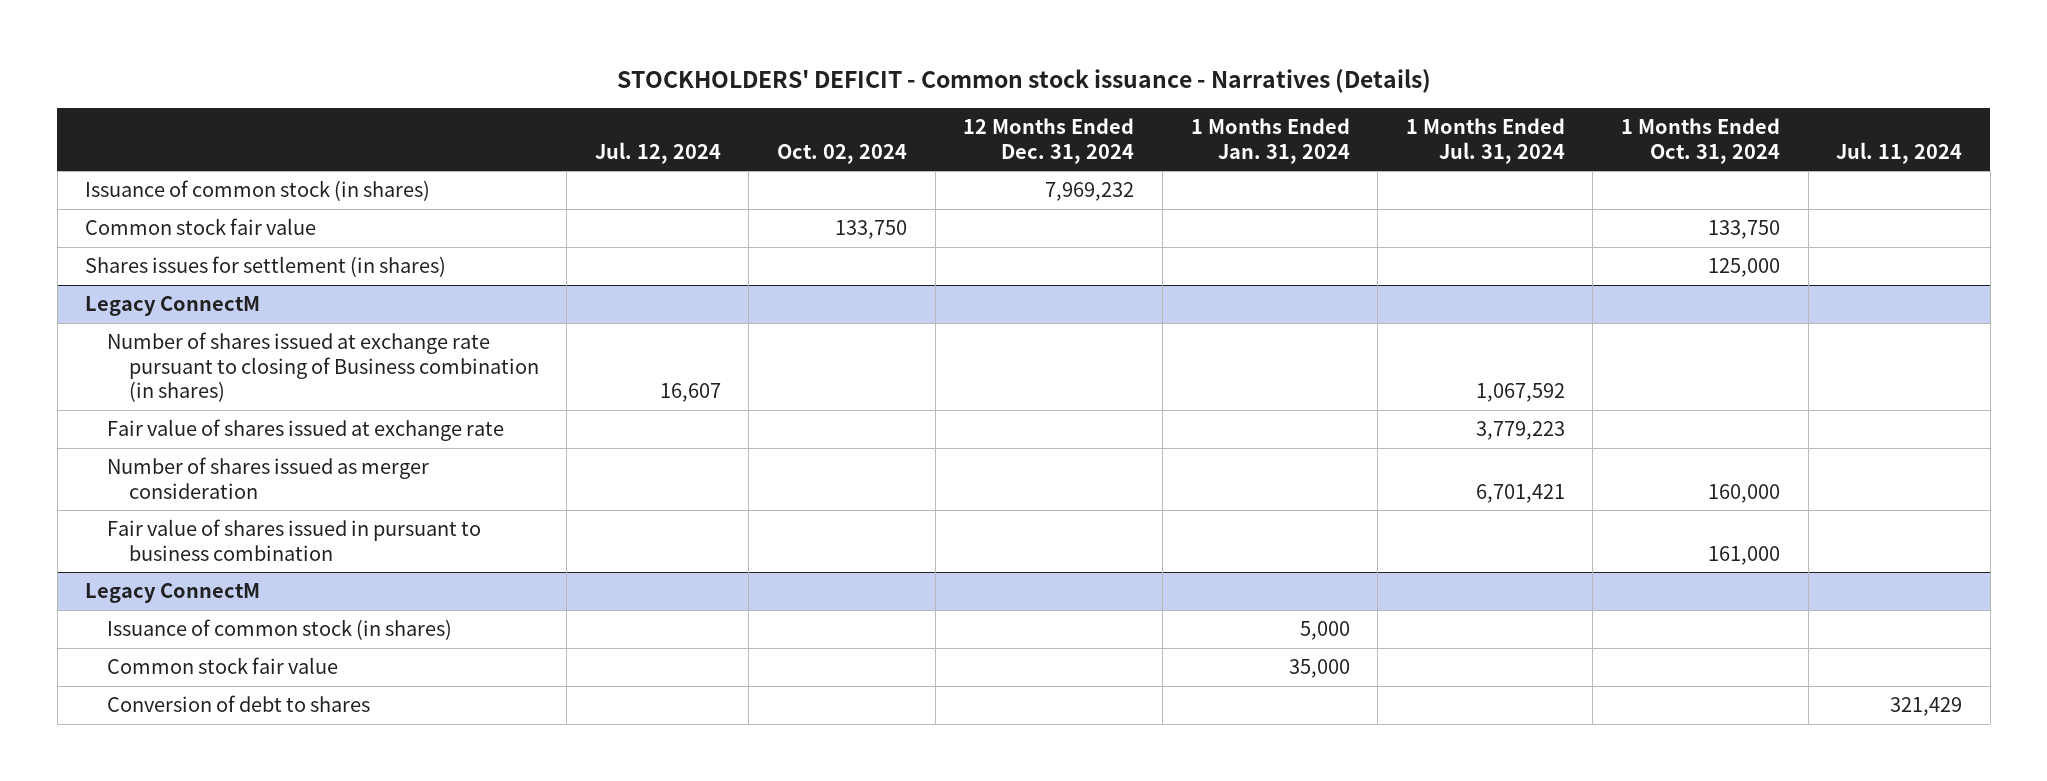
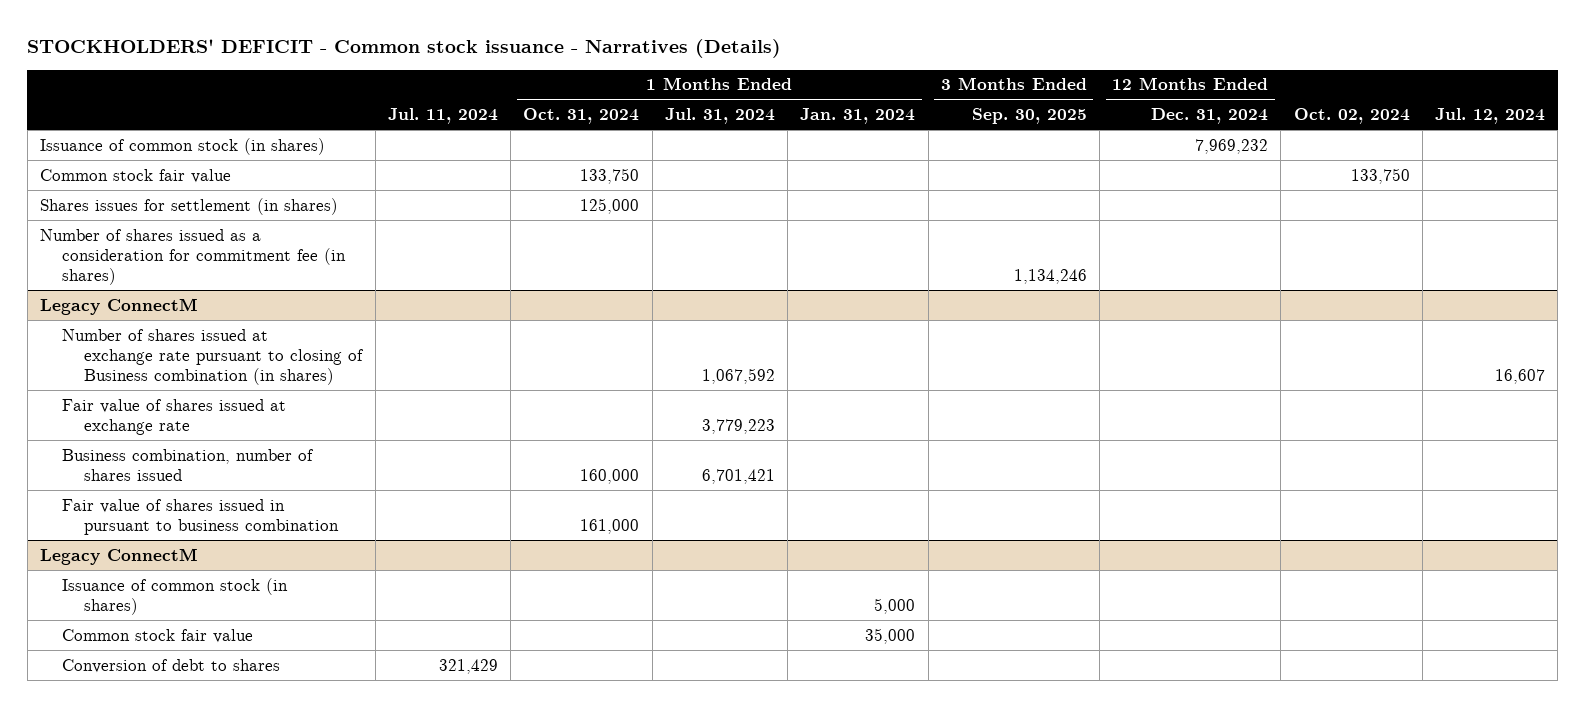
- | Jul. 12, 2024 | Oct. 02, 2024 | 12 Months Ended Dec. 31, 2024 | 1 Months Ended Jan. 31, 2024 | 1 Months Ended Jul. 31, 2024 | 1 Months Ended Oct. 31, 2024 | Jul. 11, 2024
+ | Jul. 11, 2024 | 1 Months Ended Oct. 31, 2024 | 1 Months Ended Jul. 31, 2024 | 1 Months Ended Jan. 31, 2024 | 3 Months Ended Sep. 30, 2025 | 12 Months Ended Dec. 31, 2024 | Oct. 02, 2024 | Jul. 12, 2024
+ Number of shares issued as a consideration for commitment fee (in shares) | | | | | 1,134,246 | | |
@ Legacy ConnectM
- Number of shares issued as merger consideration | | | | | 6,701,421 | 160,000 |
+ Business combination, number of shares issued | | 160,000 | 6,701,421 | | | | |

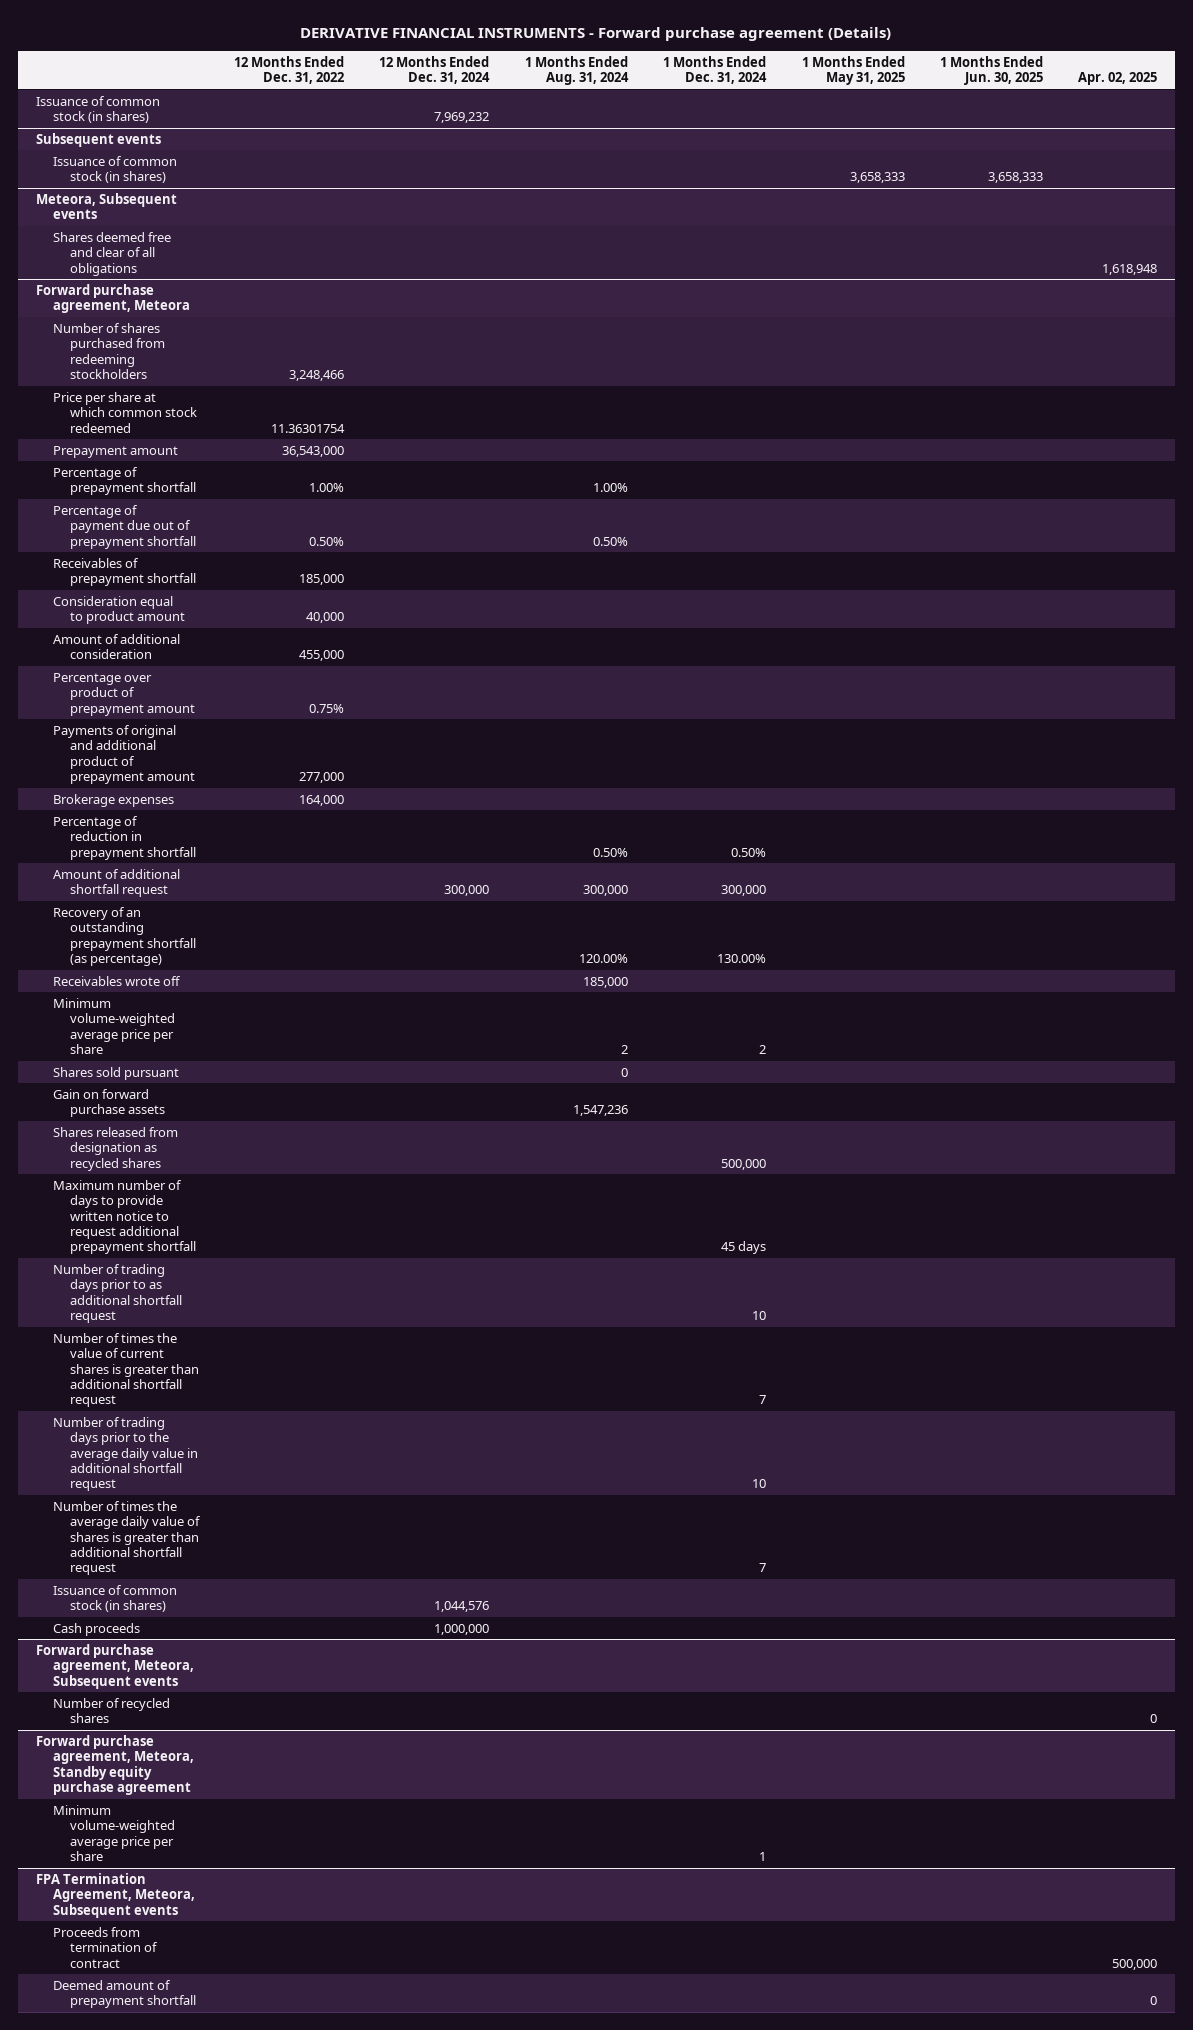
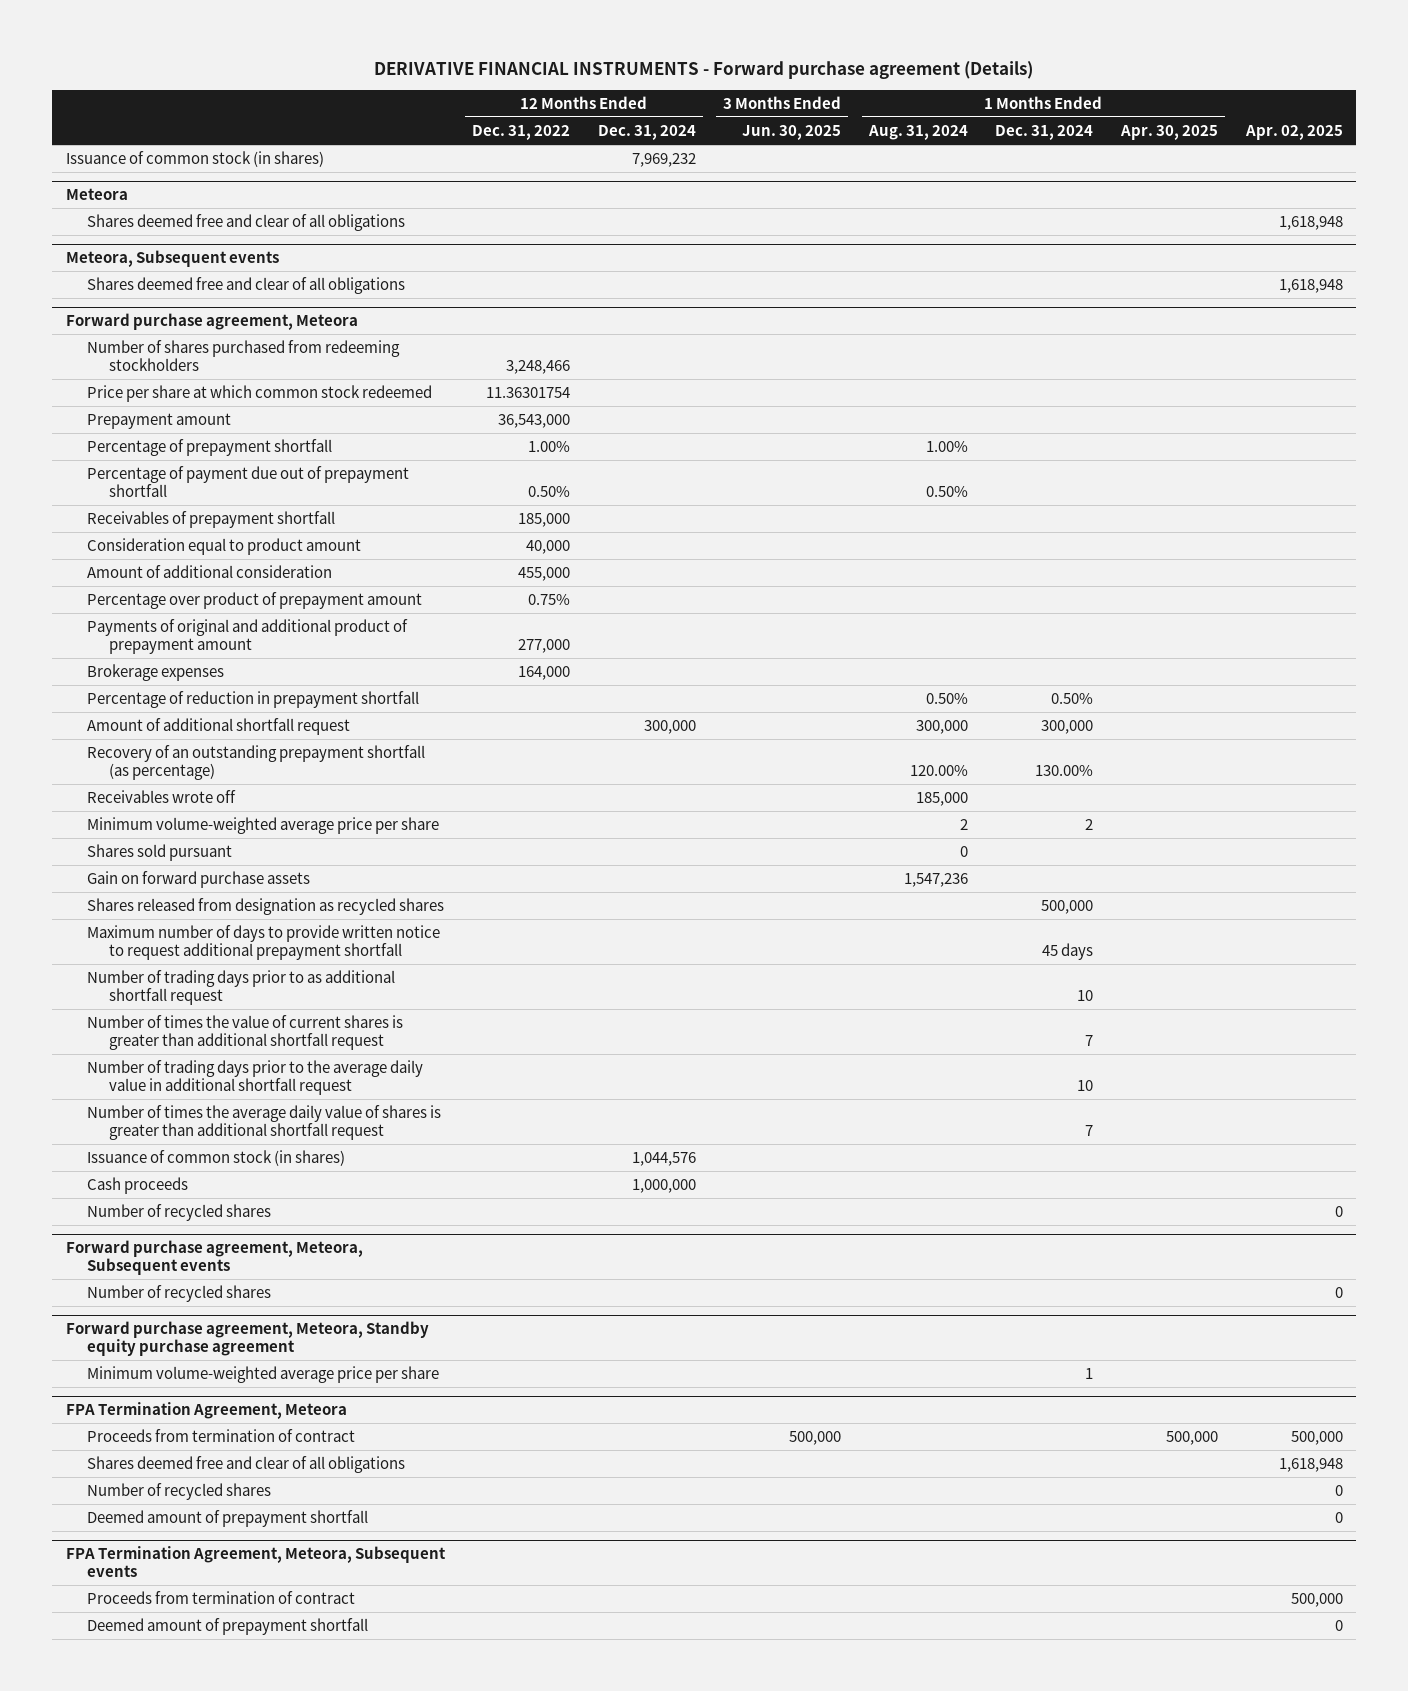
- | 12 Months Ended Dec. 31, 2022 | 12 Months Ended Dec. 31, 2024 | 1 Months Ended Aug. 31, 2024 | 1 Months Ended Dec. 31, 2024 | 1 Months Ended May 31, 2025 | 1 Months Ended Jun. 30, 2025 | Apr. 02, 2025
+ | 12 Months Ended Dec. 31, 2022 | 12 Months Ended Dec. 31, 2024 | 3 Months Ended Jun. 30, 2025 | 1 Months Ended Aug. 31, 2024 | 1 Months Ended Dec. 31, 2024 | 1 Months Ended Apr. 30, 2025 | Apr. 02, 2025
- Subsequent events
- Issuance of common stock (in shares) | | | | | 3,658,333 | 3,658,333 |
+ Meteora
+ Shares deemed free and clear of all obligations | | | | | | | 1,618,948
@ Forward purchase agreement, Meteora
+ Number of recycled shares | | | | | | | 0
+ FPA Termination Agreement, Meteora
+ Proceeds from termination of contract | | | 500,000 | | | 500,000 | 500,000
+ Shares deemed free and clear of all obligations | | | | | | | 1,618,948
+ Number of recycled shares | | | | | | | 0
+ Deemed amount of prepayment shortfall | | | | | | | 0

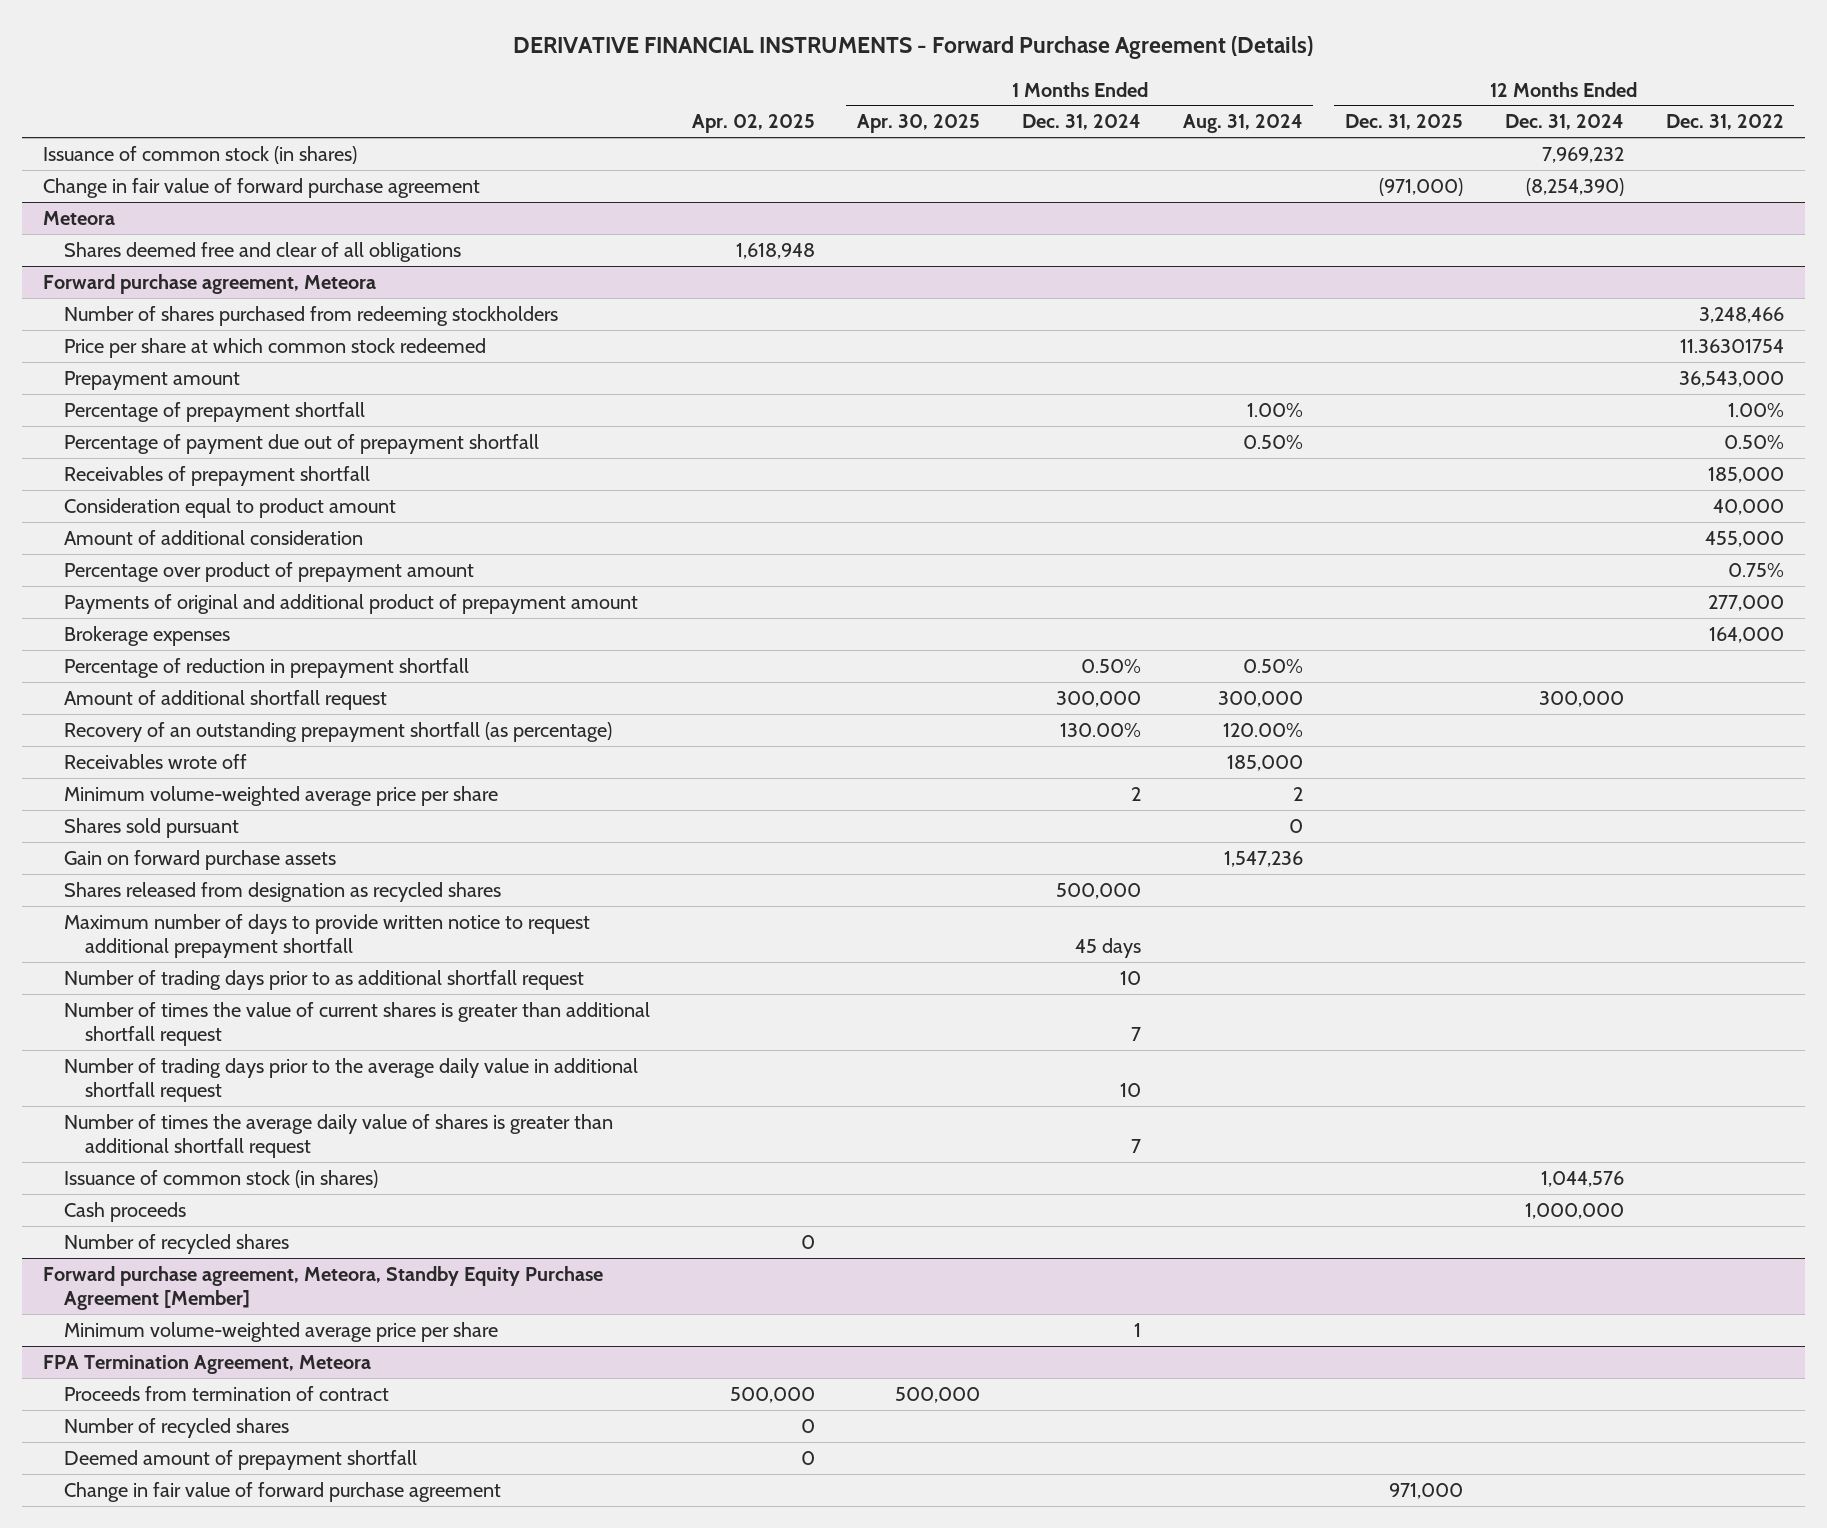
- DERIVATIVE FINANCIAL INSTRUMENTS - Forward purchase agreement (Details)
+ DERIVATIVE FINANCIAL INSTRUMENTS - Forward Purchase Agreement (Details)
- | 12 Months Ended Dec. 31, 2022 | 12 Months Ended Dec. 31, 2024 | 3 Months Ended Jun. 30, 2025 | 1 Months Ended Aug. 31, 2024 | 1 Months Ended Dec. 31, 2024 | 1 Months Ended Apr. 30, 2025 | Apr. 02, 2025
+ | Apr. 02, 2025 | 1 Months Ended Apr. 30, 2025 | 1 Months Ended Dec. 31, 2024 | 1 Months Ended Aug. 31, 2024 | 12 Months Ended Dec. 31, 2025 | 12 Months Ended Dec. 31, 2024 | 12 Months Ended Dec. 31, 2022
+ Change in fair value of forward purchase agreement | | | | | (971,000) | (8,254,390) |
- Meteora, Subsequent events
- Shares deemed free and clear of all obligations | | | | | | | 1,618,948
- Forward purchase agreement, Meteora, Subsequent events
- Number of recycled shares | | | | | | | 0
- Forward purchase agreement, Meteora, Standby equity purchase agreement
+ Forward purchase agreement, Meteora, Standby Equity Purchase Agreement [Member]
@ FPA Termination Agreement, Meteora
- Shares deemed free and clear of all obligations | | | | | | | 1,618,948
- FPA Termination Agreement, Meteora, Subsequent events
- Proceeds from termination of contract | | | | | | | 500,000
- Deemed amount of prepayment shortfall | | | | | | | 0
@ FPA Termination Agreement, Meteora
+ Change in fair value of forward purchase agreement | | | | | 971,000 | |

